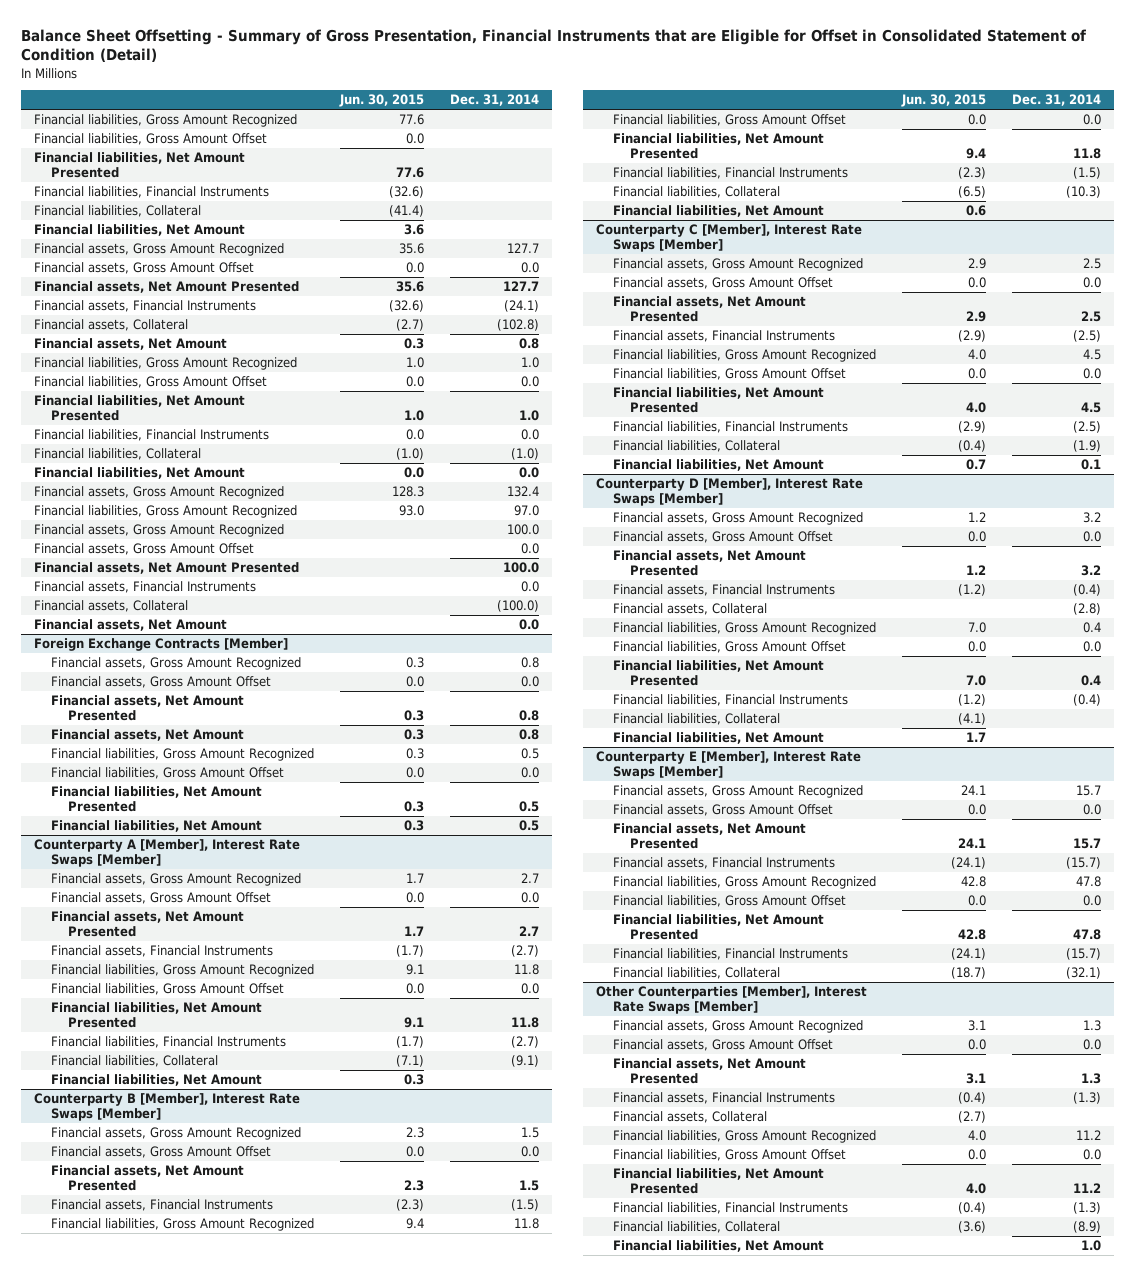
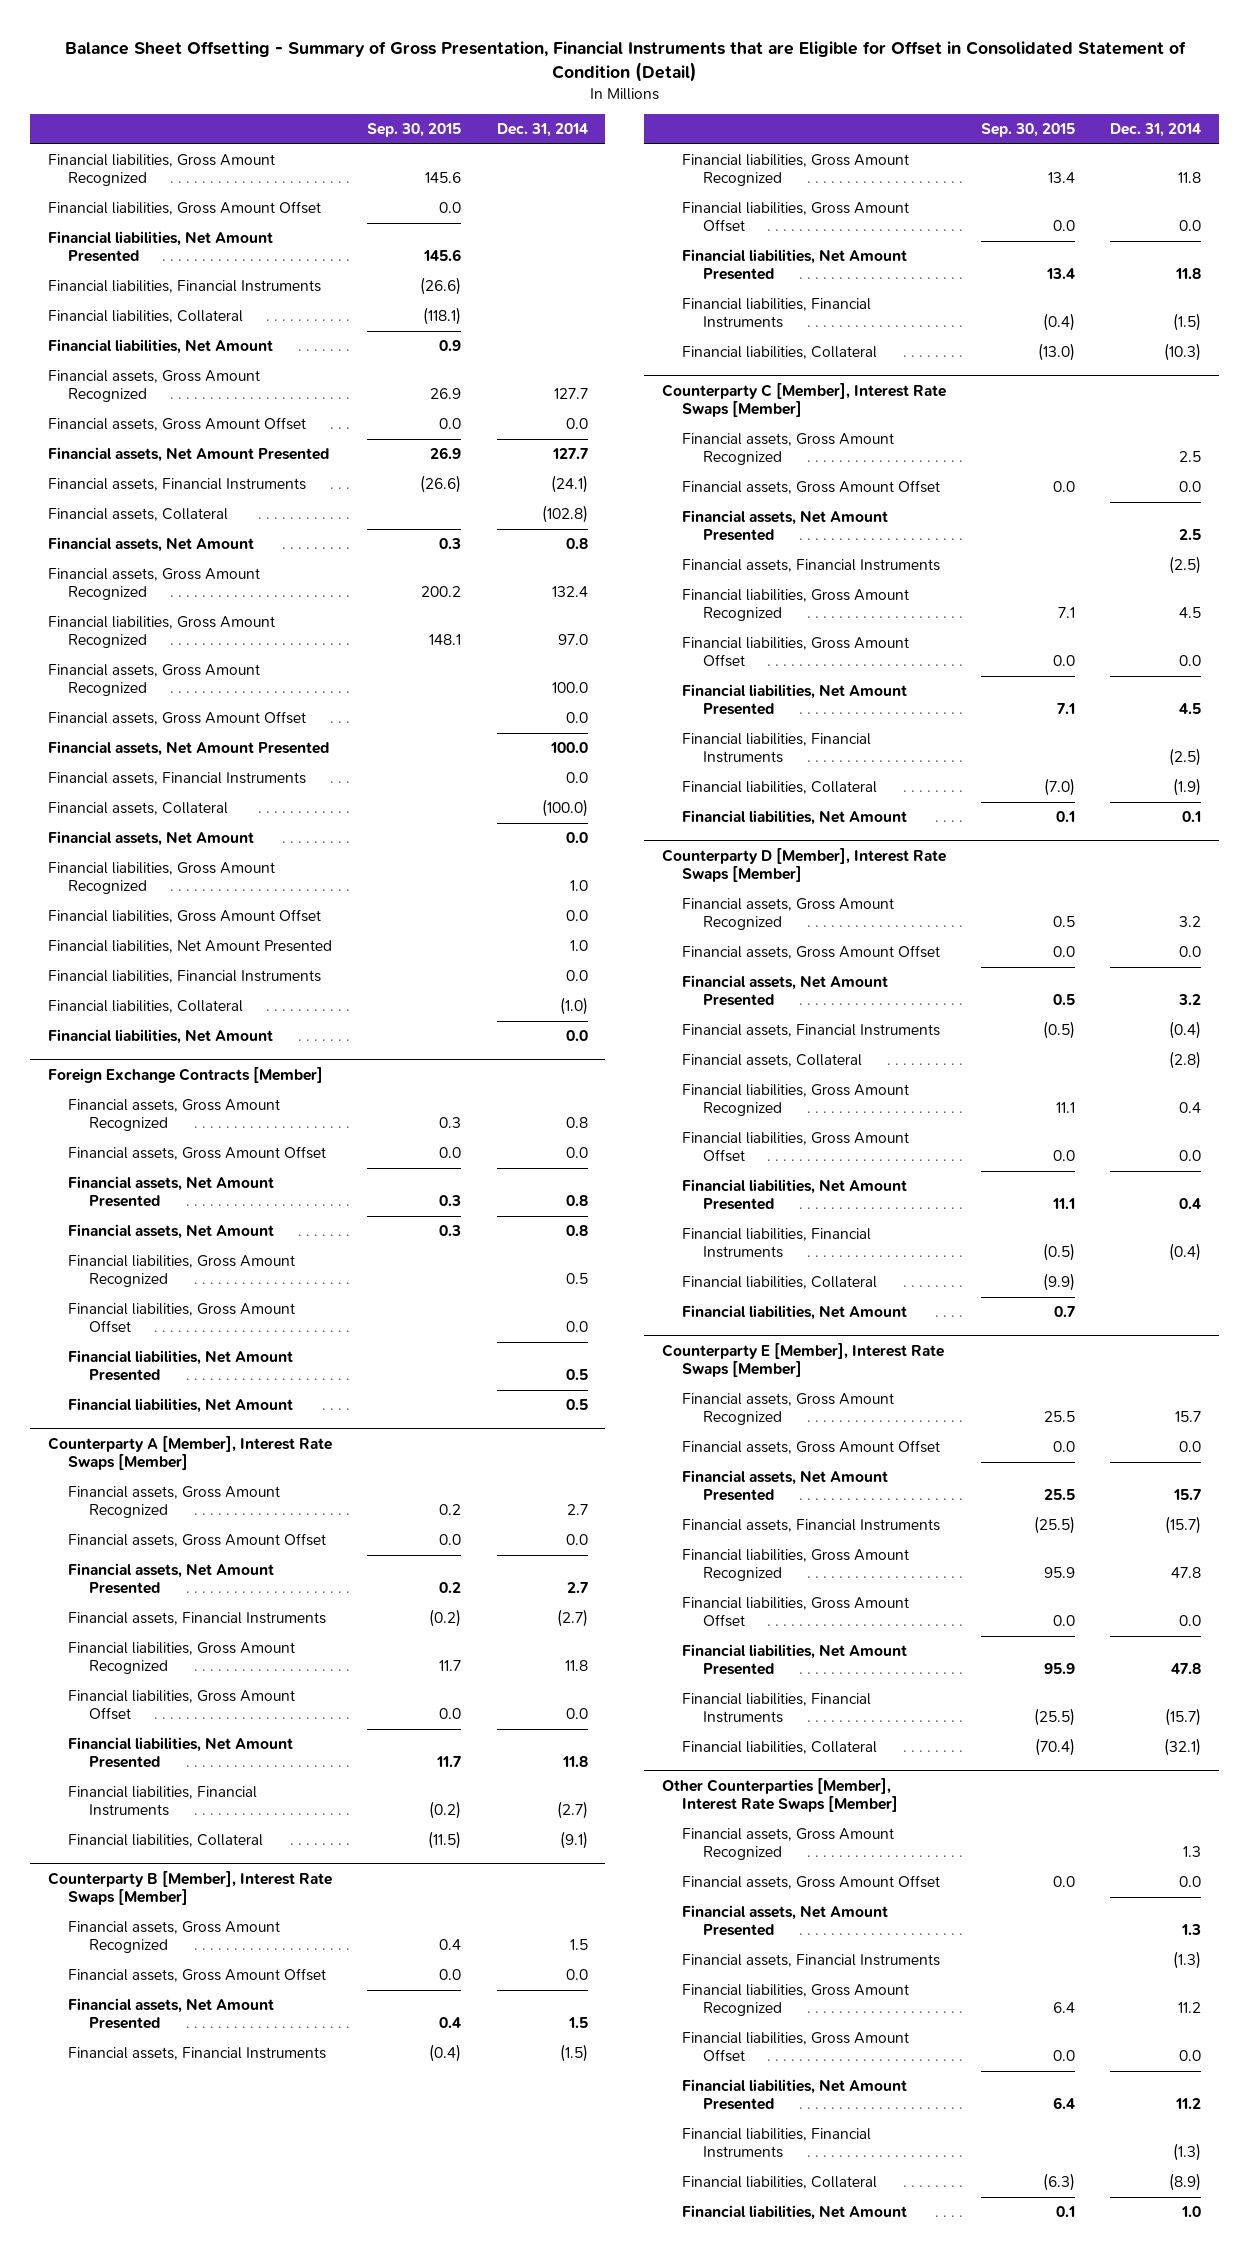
- | Jun. 30, 2015 | Dec. 31, 2014
+ | Sep. 30, 2015 | Dec. 31, 2014
moved down: Financial liabilities, Gross Amount Recognized | | 1.0
moved down: Financial liabilities, Gross Amount Offset | | 0.0
moved down: Financial liabilities, Net Amount Presented | | 1.0
moved down: Financial liabilities, Financial Instruments | | 0.0
moved down: Financial liabilities, Collateral | | (1.0)
moved down: Financial liabilities, Net Amount | | 0.0
@ Counterparty A [Member], Interest Rate Swaps [Member]
- Financial liabilities, Net Amount | 0.3 |
@ Counterparty B [Member], Interest Rate Swaps [Member]
- Financial liabilities, Net Amount | 0.6 |
@ Other Counterparties [Member], Interest Rate Swaps [Member]
- Financial assets, Collateral | (2.7) |

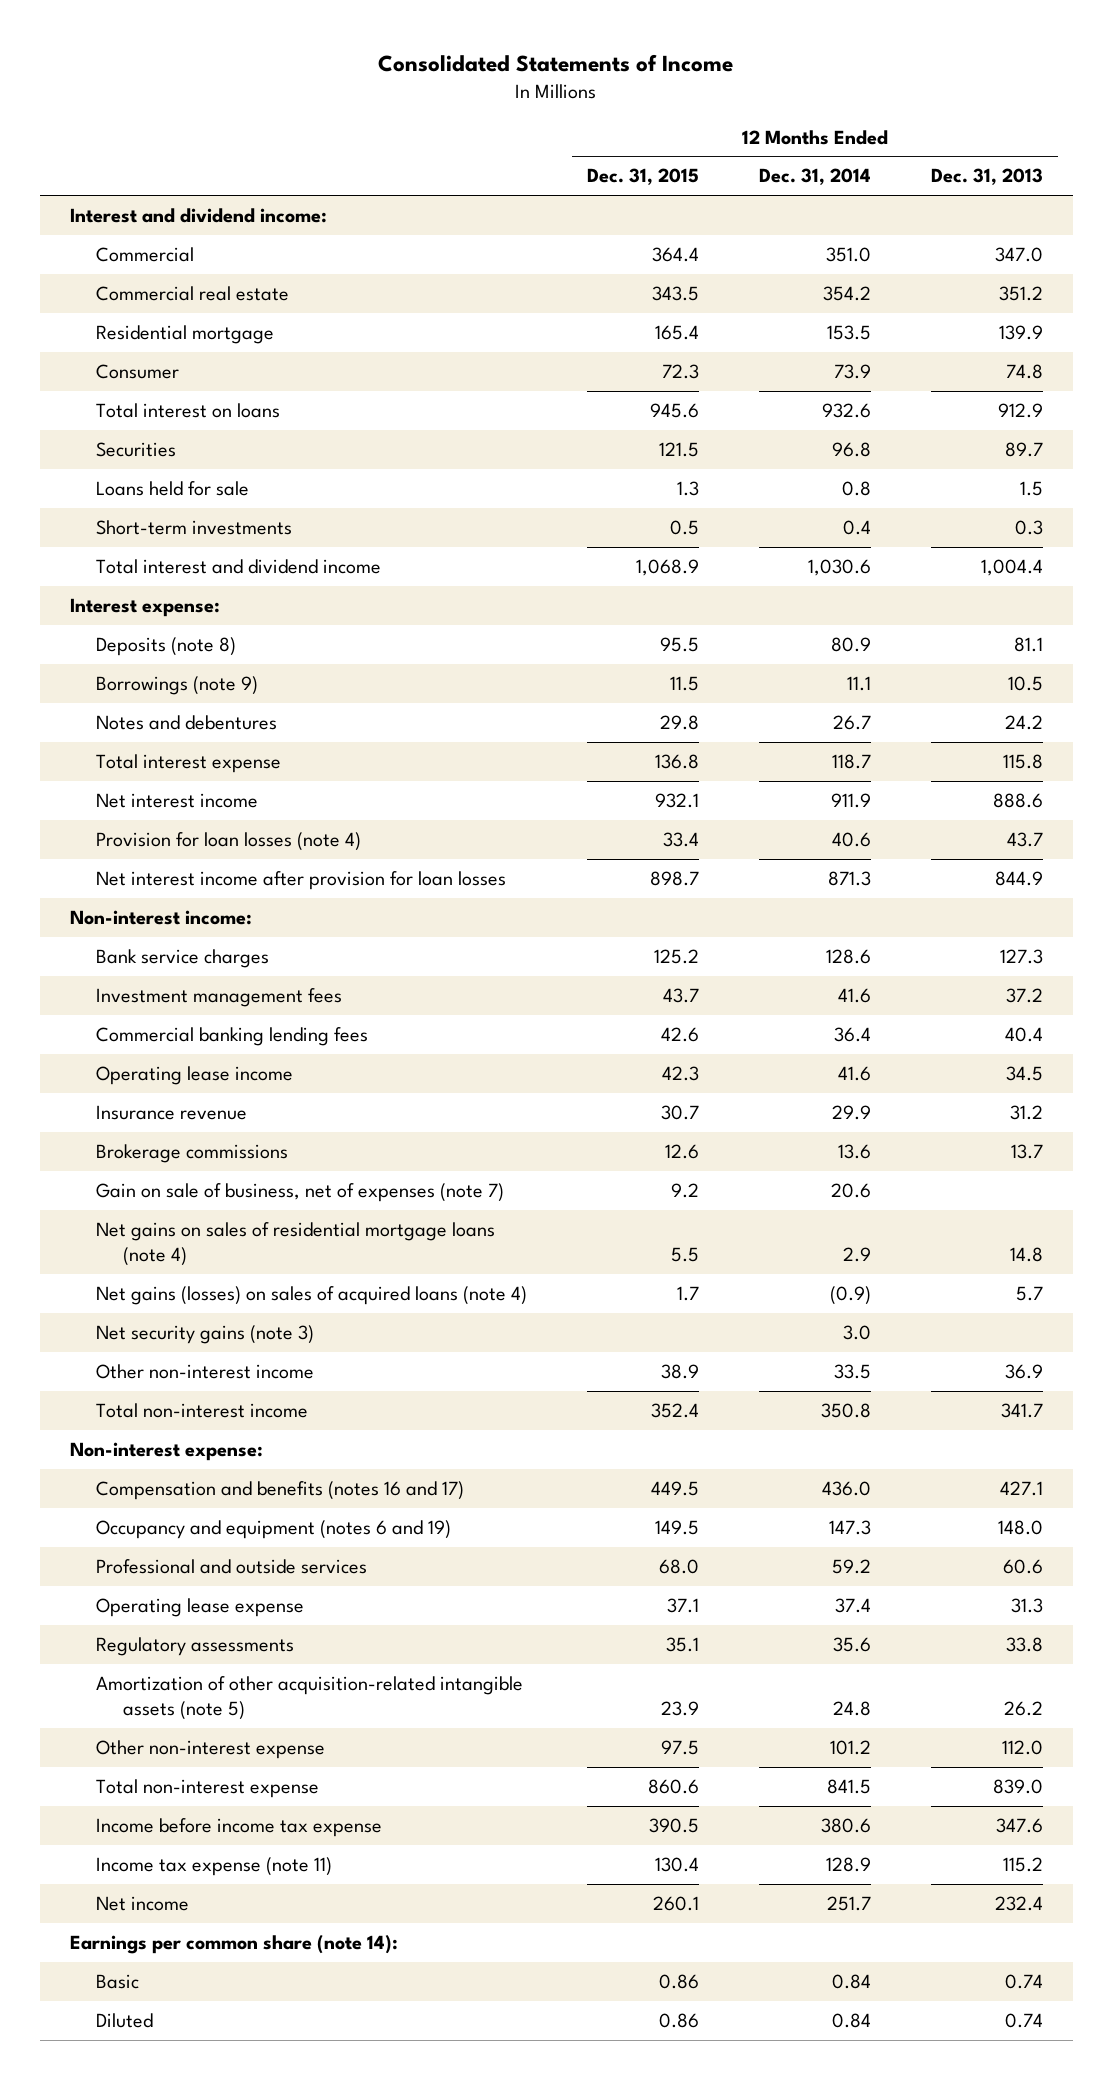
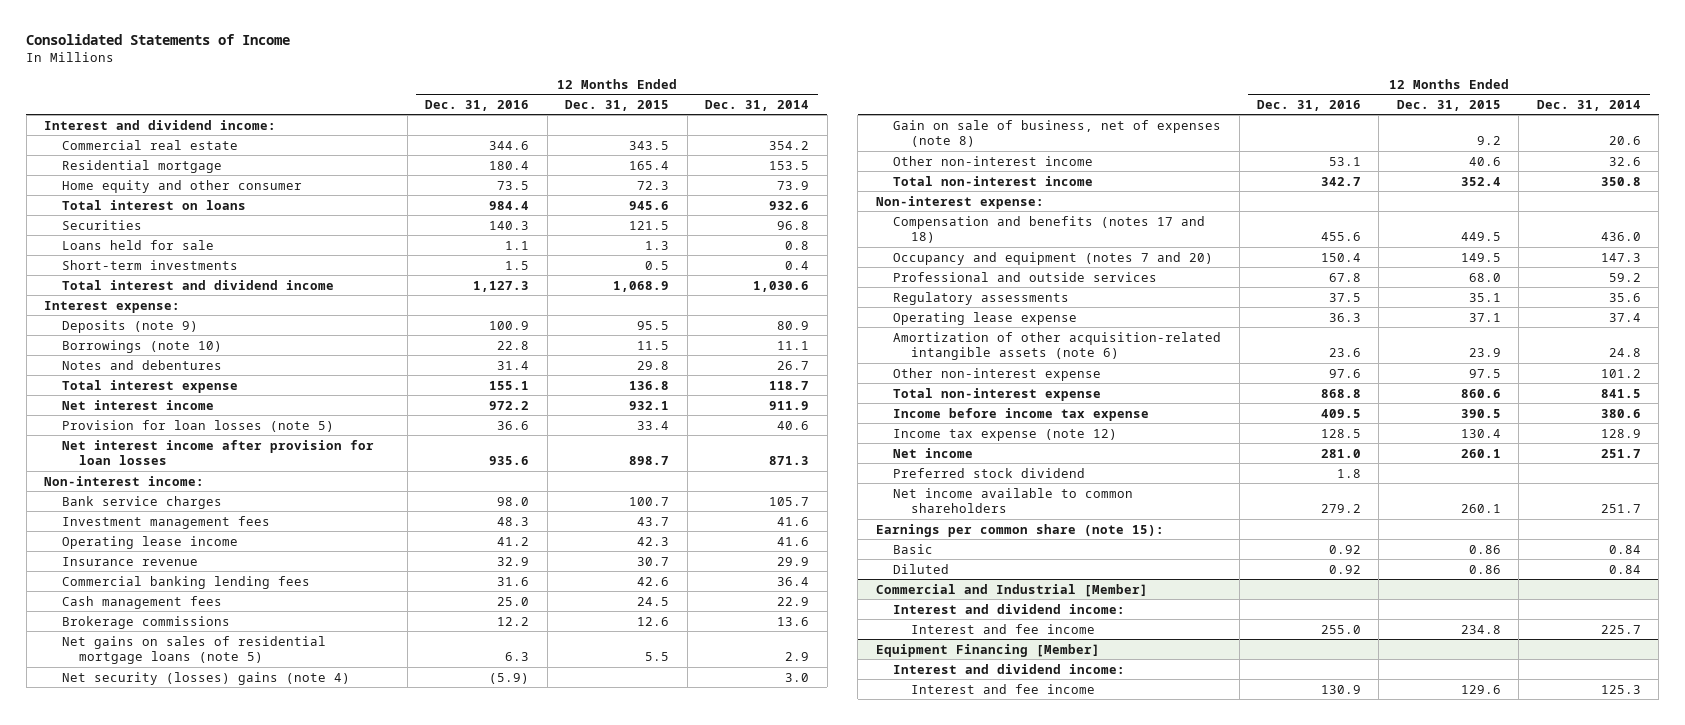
- | 12 Months Ended Dec. 31, 2015 | 12 Months Ended Dec. 31, 2014 | 12 Months Ended Dec. 31, 2013
+ | 12 Months Ended Dec. 31, 2016 | 12 Months Ended Dec. 31, 2015 | 12 Months Ended Dec. 31, 2014
- Commercial | 364.4 | 351.0 | 347.0
- Consumer | 72.3 | 73.9 | 74.8
+ Home equity and other consumer | 73.5 | 72.3 | 73.9
- Deposits (note 8) | 95.5 | 80.9 | 81.1
- Borrowings (note 9) | 11.5 | 11.1 | 10.5
+ Deposits (note 9) | 100.9 | 95.5 | 80.9
+ Borrowings (note 10) | 22.8 | 11.5 | 11.1
- Provision for loan losses (note 4) | 33.4 | 40.6 | 43.7
+ Provision for loan losses (note 5) | 36.6 | 33.4 | 40.6
- Bank service charges | 125.2 | 128.6 | 127.3
+ Bank service charges | 98.0 | 100.7 | 105.7
moved down: Commercial banking lending fees | 31.6 | 42.6 | 36.4
+ Cash management fees | 25.0 | 24.5 | 22.9
- Gain on sale of business, net of expenses (note 7) | 9.2 | 20.6 |
- Net gains on sales of residential mortgage loans (note 4) | 5.5 | 2.9 | 14.8
- Net gains (losses) on sales of acquired loans (note 4) | 1.7 | (0.9) | 5.7
- Net security gains (note 3) | | 3.0 |
- Other non-interest income | 38.9 | 33.5 | 36.9
+ Net gains on sales of residential mortgage loans (note 5) | 6.3 | 5.5 | 2.9
+ Net security (losses) gains (note 4) | (5.9) | | 3.0
+ Gain on sale of business, net of expenses (note 8) | | 9.2 | 20.6
+ Other non-interest income | 53.1 | 40.6 | 32.6
- Compensation and benefits (notes 16 and 17) | 449.5 | 436.0 | 427.1
- Occupancy and equipment (notes 6 and 19) | 149.5 | 147.3 | 148.0
+ Compensation and benefits (notes 17 and 18) | 455.6 | 449.5 | 436.0
+ Occupancy and equipment (notes 7 and 20) | 150.4 | 149.5 | 147.3
- Amortization of other acquisition-related intangible assets (note 5) | 23.9 | 24.8 | 26.2
moved down: Operating lease expense | 36.3 | 37.1 | 37.4
+ Amortization of other acquisition-related intangible assets (note 6) | 23.6 | 23.9 | 24.8
- Income tax expense (note 11) | 130.4 | 128.9 | 115.2
+ Income tax expense (note 12) | 128.5 | 130.4 | 128.9
- Earnings per common share (note 14):
+ Preferred stock dividend | 1.8 | |
+ Net income available to common shareholders | 279.2 | 260.1 | 251.7
+ Earnings per common share (note 15):
+ Commercial and Industrial [Member]
+ Interest and dividend income:
+ Interest and fee income | 255.0 | 234.8 | 225.7
+ Equipment Financing [Member]
+ Interest and dividend income:
+ Interest and fee income | 130.9 | 129.6 | 125.3

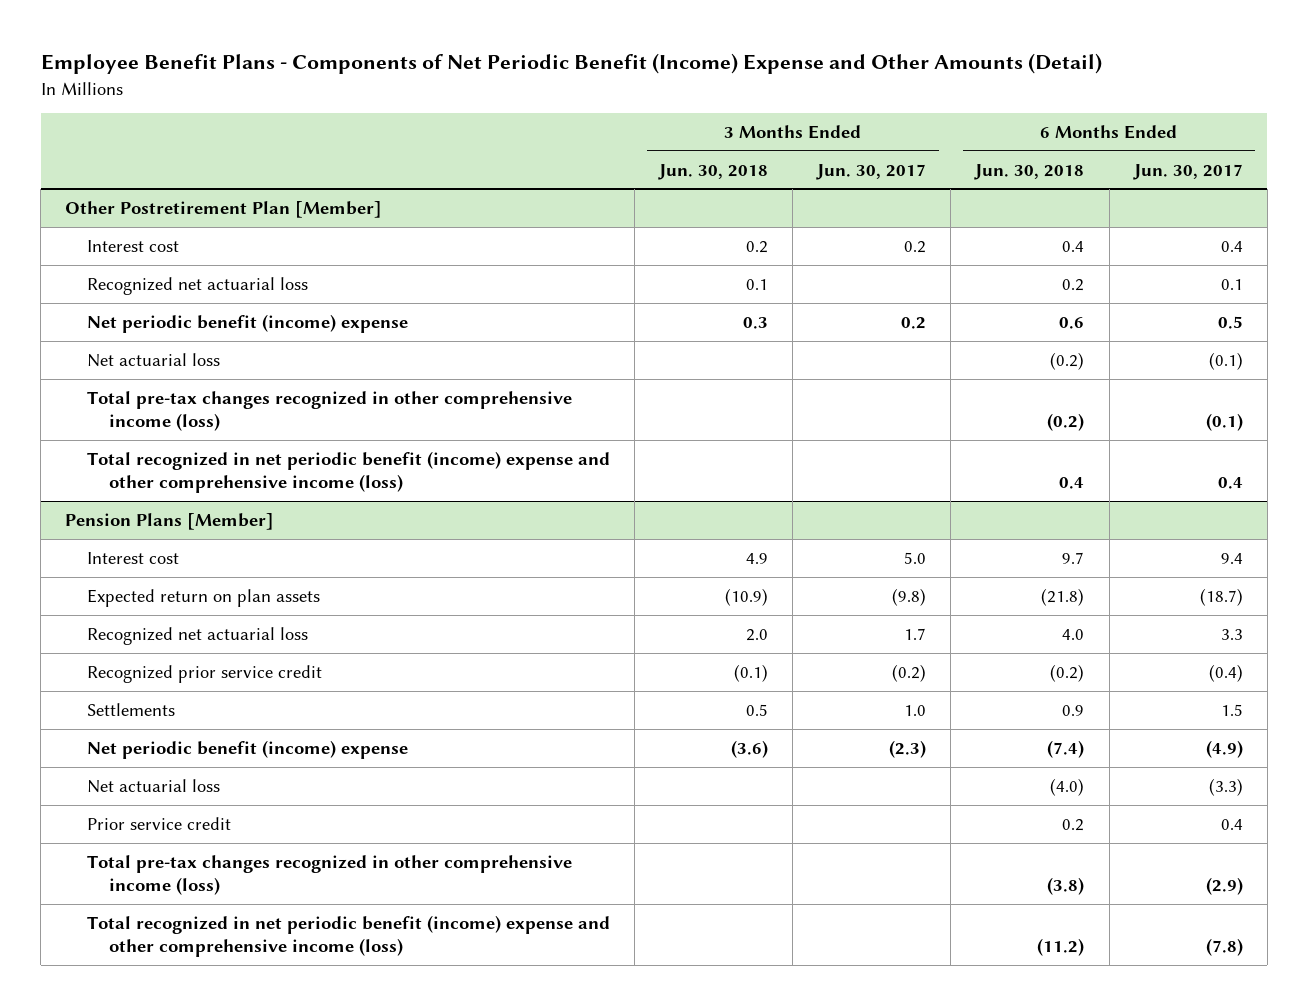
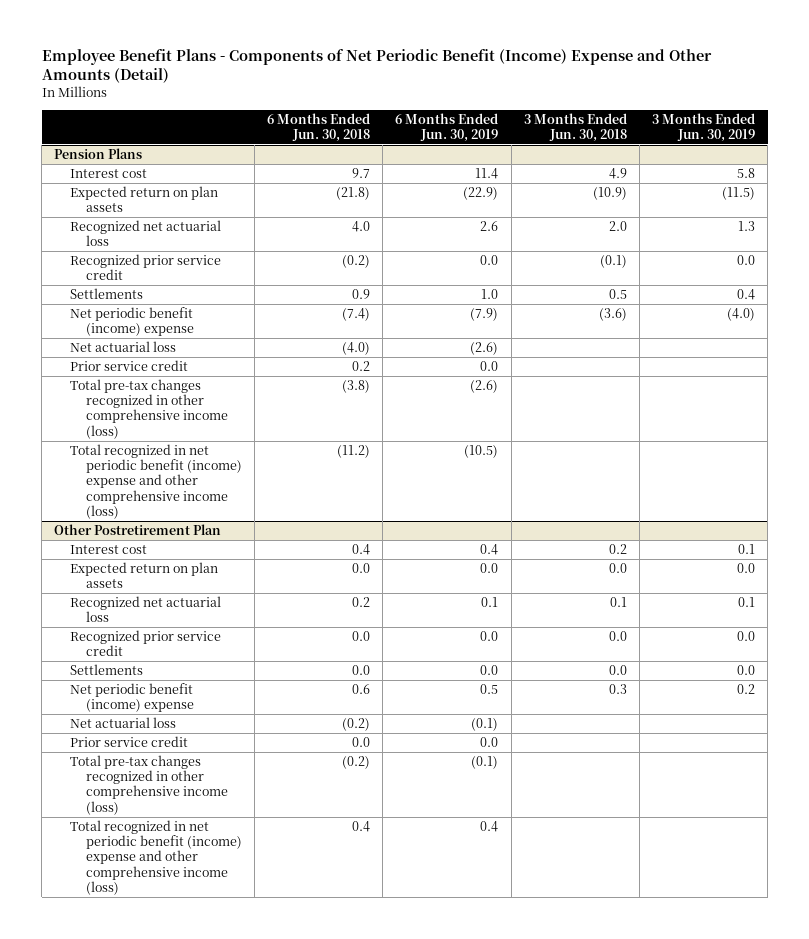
- | 3 Months Ended Jun. 30, 2018 | 3 Months Ended Jun. 30, 2017 | 6 Months Ended Jun. 30, 2018 | 6 Months Ended Jun. 30, 2017
+ | 6 Months Ended Jun. 30, 2018 | 6 Months Ended Jun. 30, 2019 | 3 Months Ended Jun. 30, 2018 | 3 Months Ended Jun. 30, 2019
- Other Postretirement Plan [Member]
- Interest cost | 0.2 | 0.2 | 0.4 | 0.4
- Recognized net actuarial loss | 0.1 | | 0.2 | 0.1
- Net periodic benefit (income) expense | 0.3 | 0.2 | 0.6 | 0.5
- Net actuarial loss | | | (0.2) | (0.1)
- Total pre-tax changes recognized in other comprehensive income (loss) | | | (0.2) | (0.1)
- Total recognized in net periodic benefit (income) expense and other comprehensive income (loss) | | | 0.4 | 0.4
- Pension Plans [Member]
+ Pension Plans
+ Other Postretirement Plan
+ Interest cost | 0.4 | 0.4 | 0.2 | 0.1
+ Expected return on plan assets | 0.0 | 0.0 | 0.0 | 0.0
+ Recognized net actuarial loss | 0.2 | 0.1 | 0.1 | 0.1
+ Recognized prior service credit | 0.0 | 0.0 | 0.0 | 0.0
+ Settlements | 0.0 | 0.0 | 0.0 | 0.0
+ Net periodic benefit (income) expense | 0.6 | 0.5 | 0.3 | 0.2
+ Net actuarial loss | (0.2) | (0.1) | |
+ Prior service credit | 0.0 | 0.0 | |
+ Total pre-tax changes recognized in other comprehensive income (loss) | (0.2) | (0.1) | |
+ Total recognized in net periodic benefit (income) expense and other comprehensive income (loss) | 0.4 | 0.4 | |

